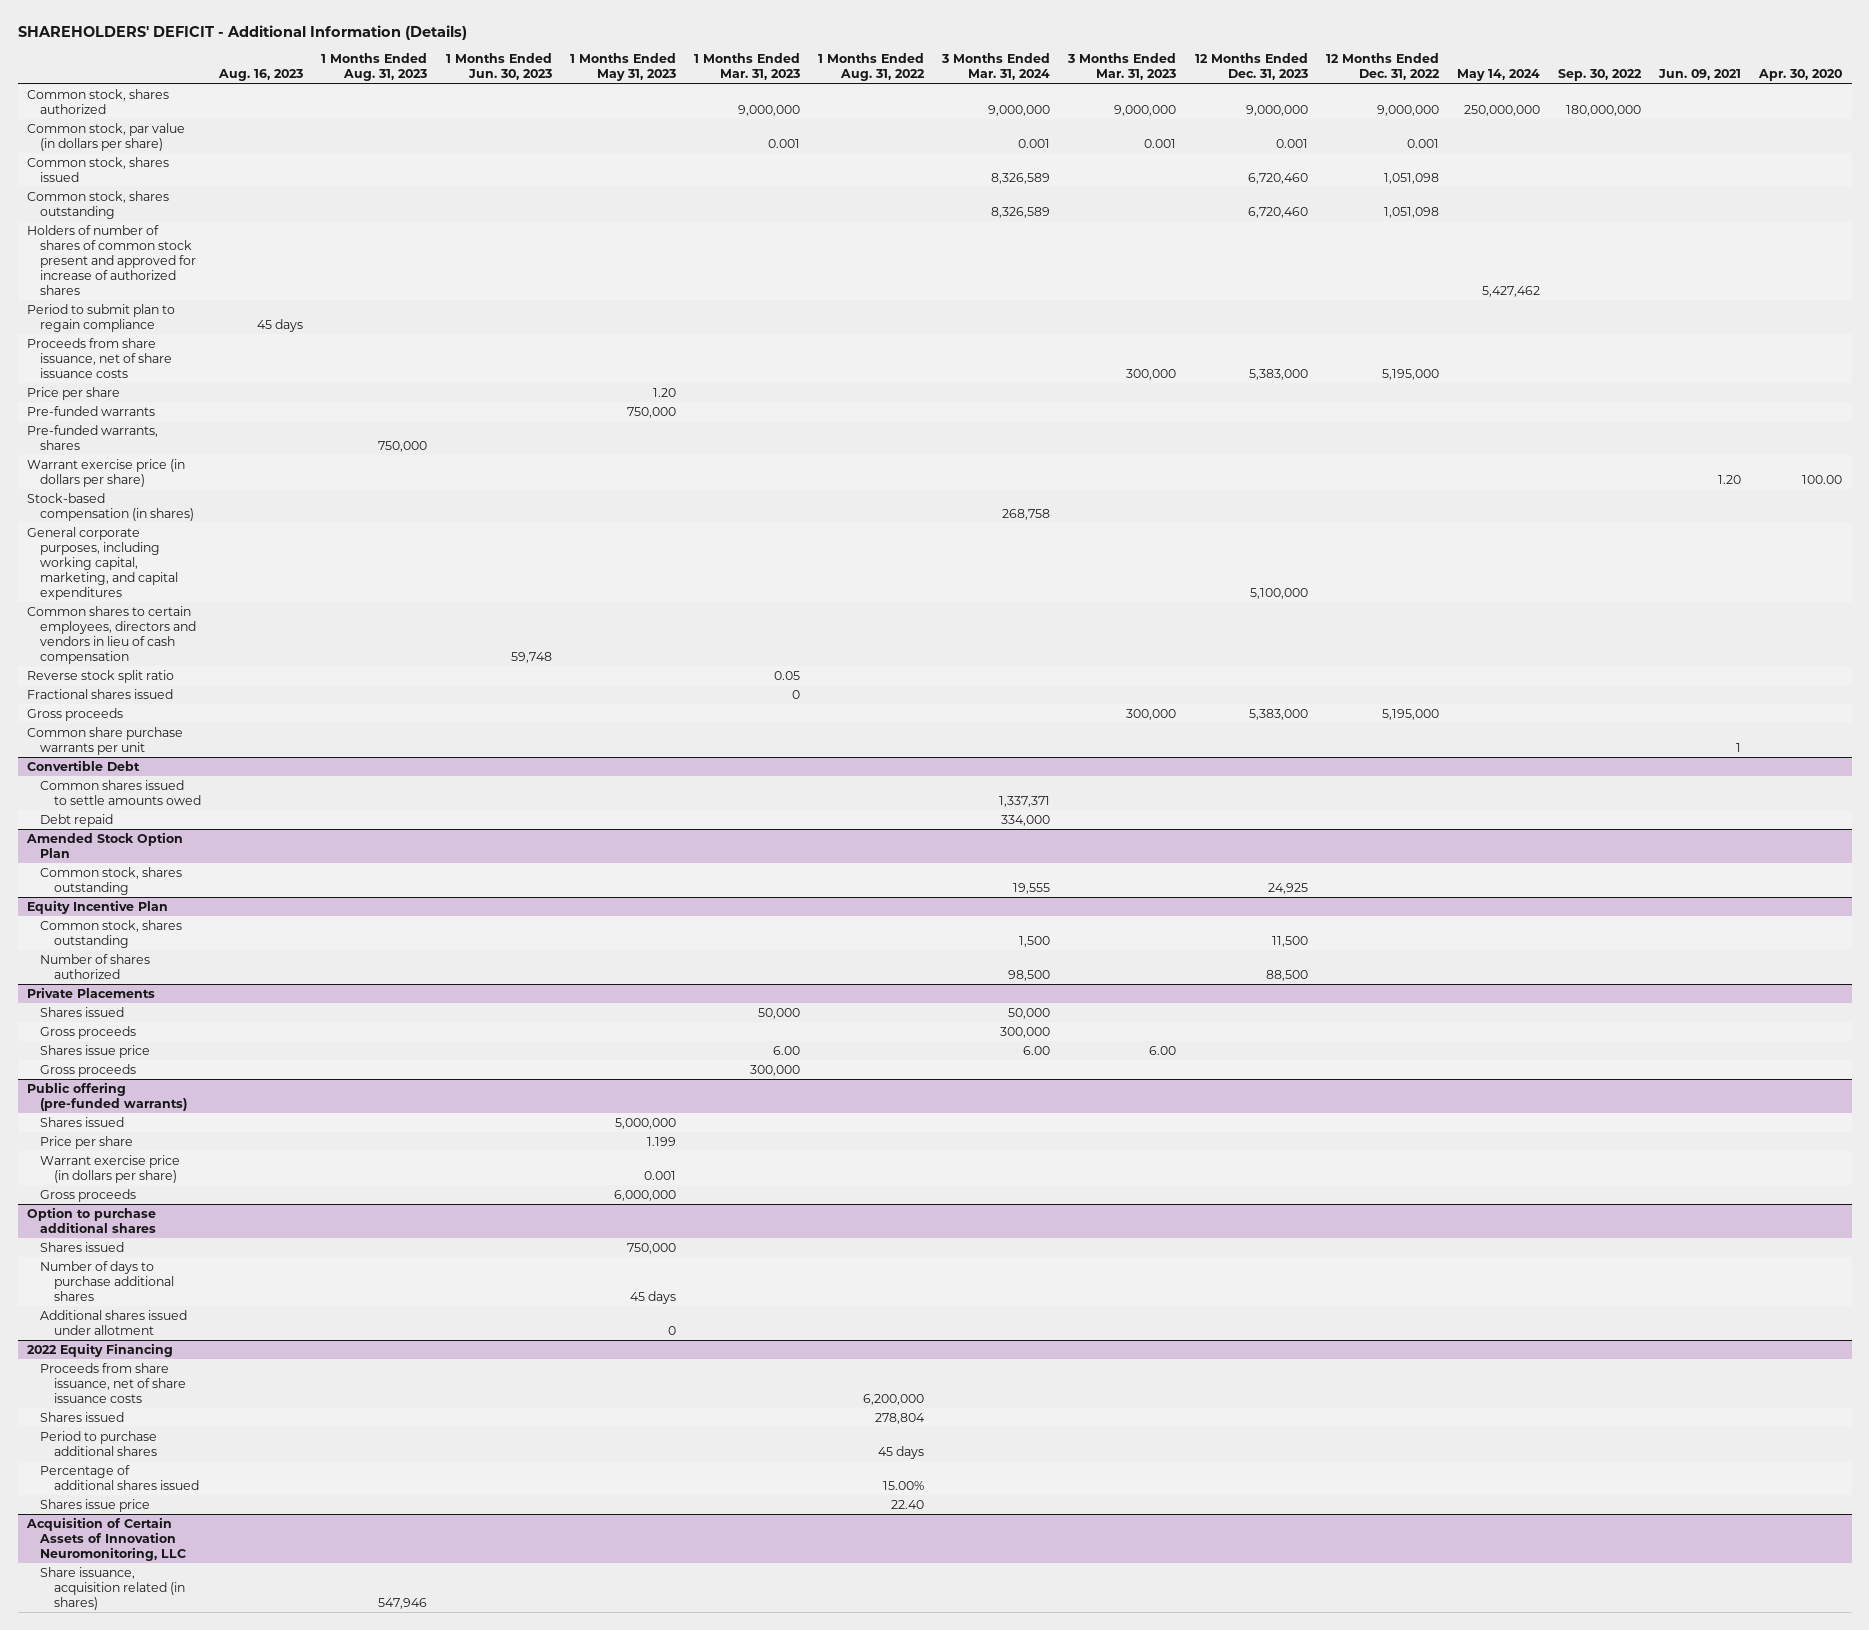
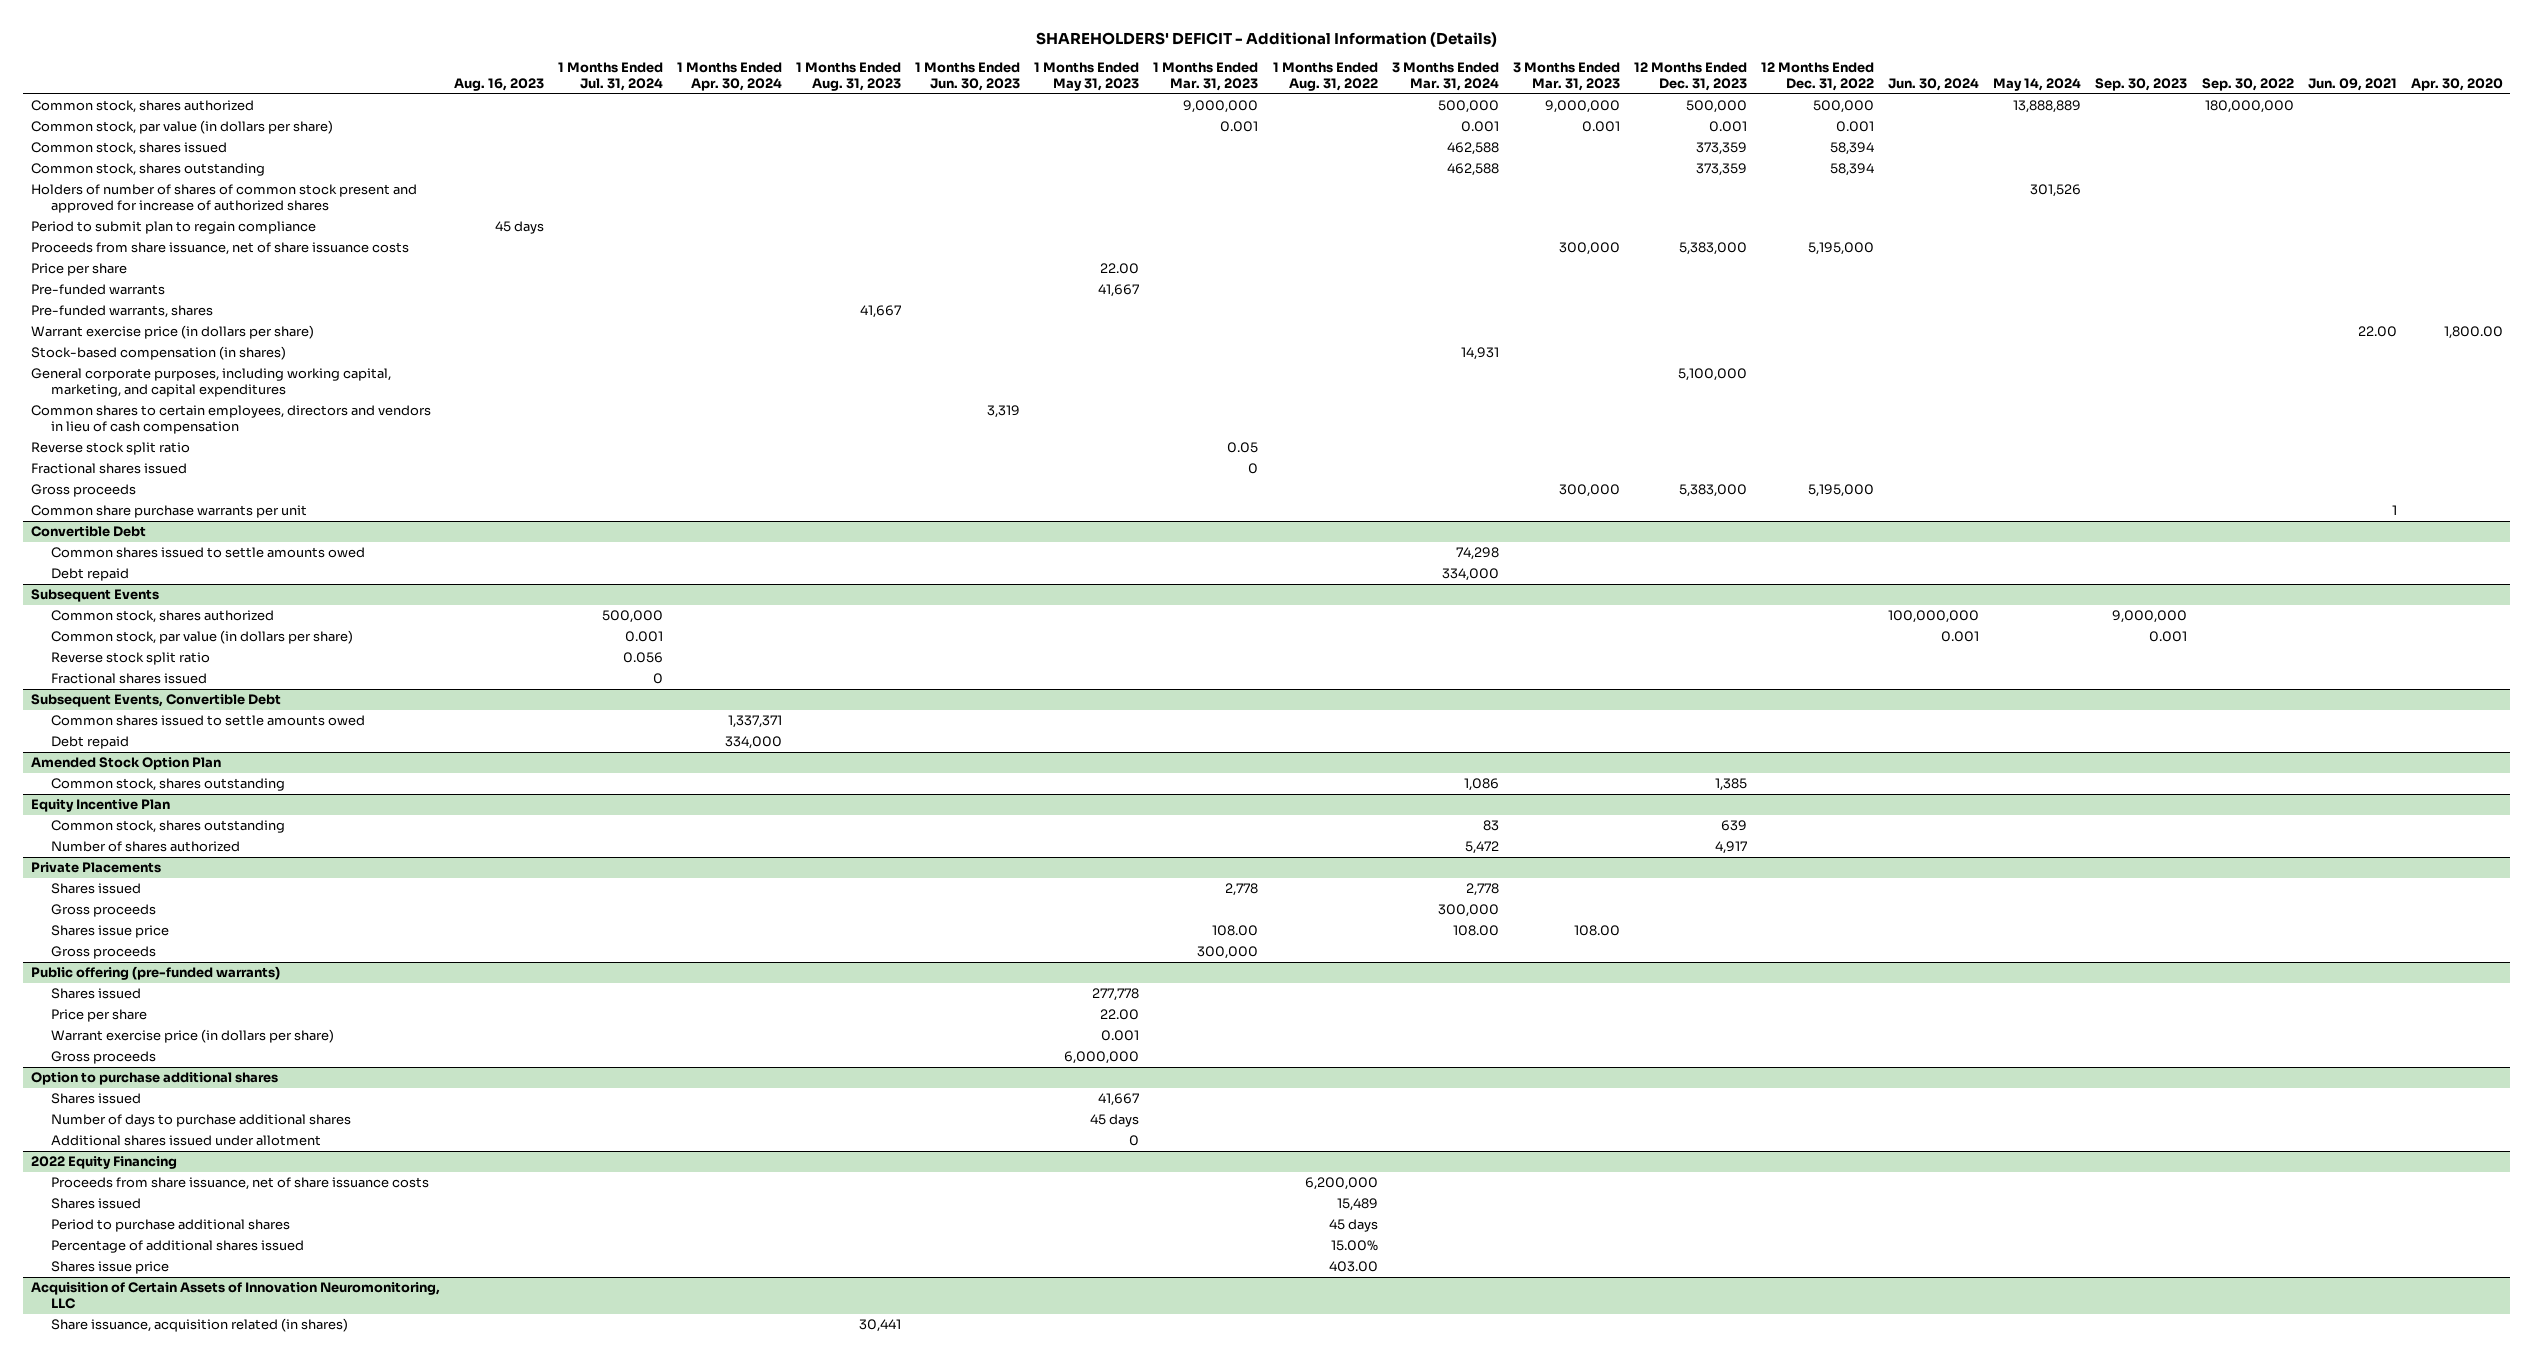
- | Aug. 16, 2023 | 1 Months Ended Aug. 31, 2023 | 1 Months Ended Jun. 30, 2023 | 1 Months Ended May 31, 2023 | 1 Months Ended Mar. 31, 2023 | 1 Months Ended Aug. 31, 2022 | 3 Months Ended Mar. 31, 2024 | 3 Months Ended Mar. 31, 2023 | 12 Months Ended Dec. 31, 2023 | 12 Months Ended Dec. 31, 2022 | May 14, 2024 | Sep. 30, 2022 | Jun. 09, 2021 | Apr. 30, 2020
+ | Aug. 16, 2023 | 1 Months Ended Jul. 31, 2024 | 1 Months Ended Apr. 30, 2024 | 1 Months Ended Aug. 31, 2023 | 1 Months Ended Jun. 30, 2023 | 1 Months Ended May 31, 2023 | 1 Months Ended Mar. 31, 2023 | 1 Months Ended Aug. 31, 2022 | 3 Months Ended Mar. 31, 2024 | 3 Months Ended Mar. 31, 2023 | 12 Months Ended Dec. 31, 2023 | 12 Months Ended Dec. 31, 2022 | Jun. 30, 2024 | May 14, 2024 | Sep. 30, 2023 | Sep. 30, 2022 | Jun. 09, 2021 | Apr. 30, 2020
- Common stock, shares authorized | | | | | 9,000,000 | | 9,000,000 | 9,000,000 | 9,000,000 | 9,000,000 | 250,000,000 | 180,000,000 | |
+ Common stock, shares authorized | | | | | | | 9,000,000 | | 500,000 | 9,000,000 | 500,000 | 500,000 | | 13,888,889 | | 180,000,000 | |
- Common stock, shares issued | | | | | | | 8,326,589 | | 6,720,460 | 1,051,098 | | | |
- Common stock, shares outstanding | | | | | | | 8,326,589 | | 6,720,460 | 1,051,098 | | | |
- Holders of number of shares of common stock present and approved for increase of authorized shares | | | | | | | | | | | 5,427,462 | | |
+ Common stock, shares issued | | | | | | | | | 462,588 | | 373,359 | 58,394 | | | | | |
+ Common stock, shares outstanding | | | | | | | | | 462,588 | | 373,359 | 58,394 | | | | | |
+ Holders of number of shares of common stock present and approved for increase of authorized shares | | | | | | | | | | | | | | 301,526 | | | |
- Price per share | | | | 1.20 | | | | | | | | | |
- Pre-funded warrants | | | | 750,000 | | | | | | | | | |
- Pre-funded warrants, shares | | 750,000 | | | | | | | | | | | |
- Warrant exercise price (in dollars per share) | | | | | | | | | | | | | 1.20 | 100.00
- Stock-based compensation (in shares) | | | | | | | 268,758 | | | | | | |
+ Price per share | | | | | | 22.00 | | | | | | | | | | | |
+ Pre-funded warrants | | | | | | 41,667 | | | | | | | | | | | |
+ Pre-funded warrants, shares | | | | 41,667 | | | | | | | | | | | | | |
+ Warrant exercise price (in dollars per share) | | | | | | | | | | | | | | | | | 22.00 | 1,800.00
+ Stock-based compensation (in shares) | | | | | | | | | 14,931 | | | | | | | | |
- Common shares to certain employees, directors and vendors in lieu of cash compensation | | | 59,748 | | | | | | | | | | |
+ Common shares to certain employees, directors and vendors in lieu of cash compensation | | | | | 3,319 | | | | | | | | | | | | |
@ Convertible Debt
- Common shares issued to settle amounts owed | | | | | | | 1,337,371 | | | | | | |
+ Common shares issued to settle amounts owed | | | | | | | | | 74,298 | | | | | | | | |
+ Subsequent Events
+ Common stock, shares authorized | | 500,000 | | | | | | | | | | | 100,000,000 | | 9,000,000 | | |
+ Common stock, par value (in dollars per share) | | 0.001 | | | | | | | | | | | 0.001 | | 0.001 | | |
+ Reverse stock split ratio | | 0.056 | | | | | | | | | | | | | | | |
+ Fractional shares issued | | 0 | | | | | | | | | | | | | | | |
+ Subsequent Events, Convertible Debt
+ Common shares issued to settle amounts owed | | | 1,337,371 | | | | | | | | | | | | | | |
+ Debt repaid | | | 334,000 | | | | | | | | | | | | | | |
@ Amended Stock Option Plan
- Common stock, shares outstanding | | | | | | | 19,555 | | 24,925 | | | | |
+ Common stock, shares outstanding | | | | | | | | | 1,086 | | 1,385 | | | | | | |
@ Equity Incentive Plan
- Common stock, shares outstanding | | | | | | | 1,500 | | 11,500 | | | | |
- Number of shares authorized | | | | | | | 98,500 | | 88,500 | | | | |
+ Common stock, shares outstanding | | | | | | | | | 83 | | 639 | | | | | | |
+ Number of shares authorized | | | | | | | | | 5,472 | | 4,917 | | | | | | |
@ Private Placements
- Shares issued | | | | | 50,000 | | 50,000 | | | | | | |
+ Shares issued | | | | | | | 2,778 | | 2,778 | | | | | | | | |
- Shares issue price | | | | | 6.00 | | 6.00 | 6.00 | | | | | |
+ Shares issue price | | | | | | | 108.00 | | 108.00 | 108.00 | | | | | | | |
@ Public offering (pre-funded warrants)
- Shares issued | | | | 5,000,000 | | | | | | | | | |
- Price per share | | | | 1.199 | | | | | | | | | |
+ Shares issued | | | | | | 277,778 | | | | | | | | | | | |
+ Price per share | | | | | | 22.00 | | | | | | | | | | | |
@ Option to purchase additional shares
- Shares issued | | | | 750,000 | | | | | | | | | |
+ Shares issued | | | | | | 41,667 | | | | | | | | | | | |
@ 2022 Equity Financing
- Shares issued | | | | | | 278,804 | | | | | | | |
+ Shares issued | | | | | | | | 15,489 | | | | | | | | | |
- Shares issue price | | | | | | 22.40 | | | | | | | |
+ Shares issue price | | | | | | | | 403.00 | | | | | | | | | |
@ Acquisition of Certain Assets of Innovation Neuromonitoring, LLC
- Share issuance, acquisition related (in shares) | | 547,946 | | | | | | | | | | | |
+ Share issuance, acquisition related (in shares) | | | | 30,441 | | | | | | | | | | | | | |

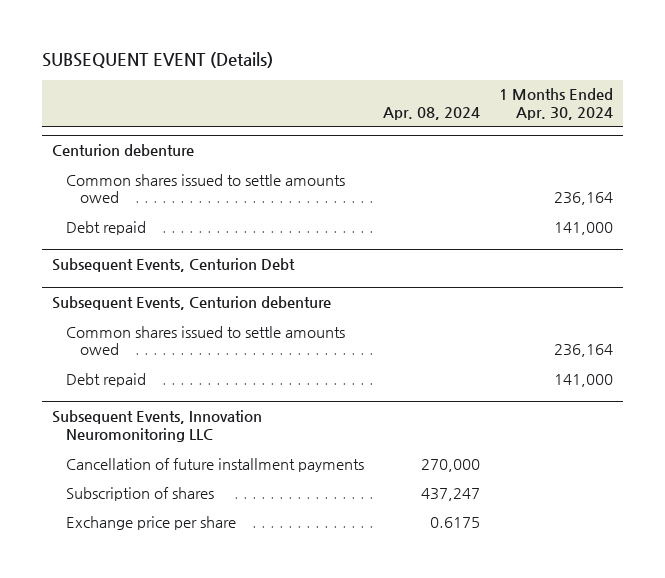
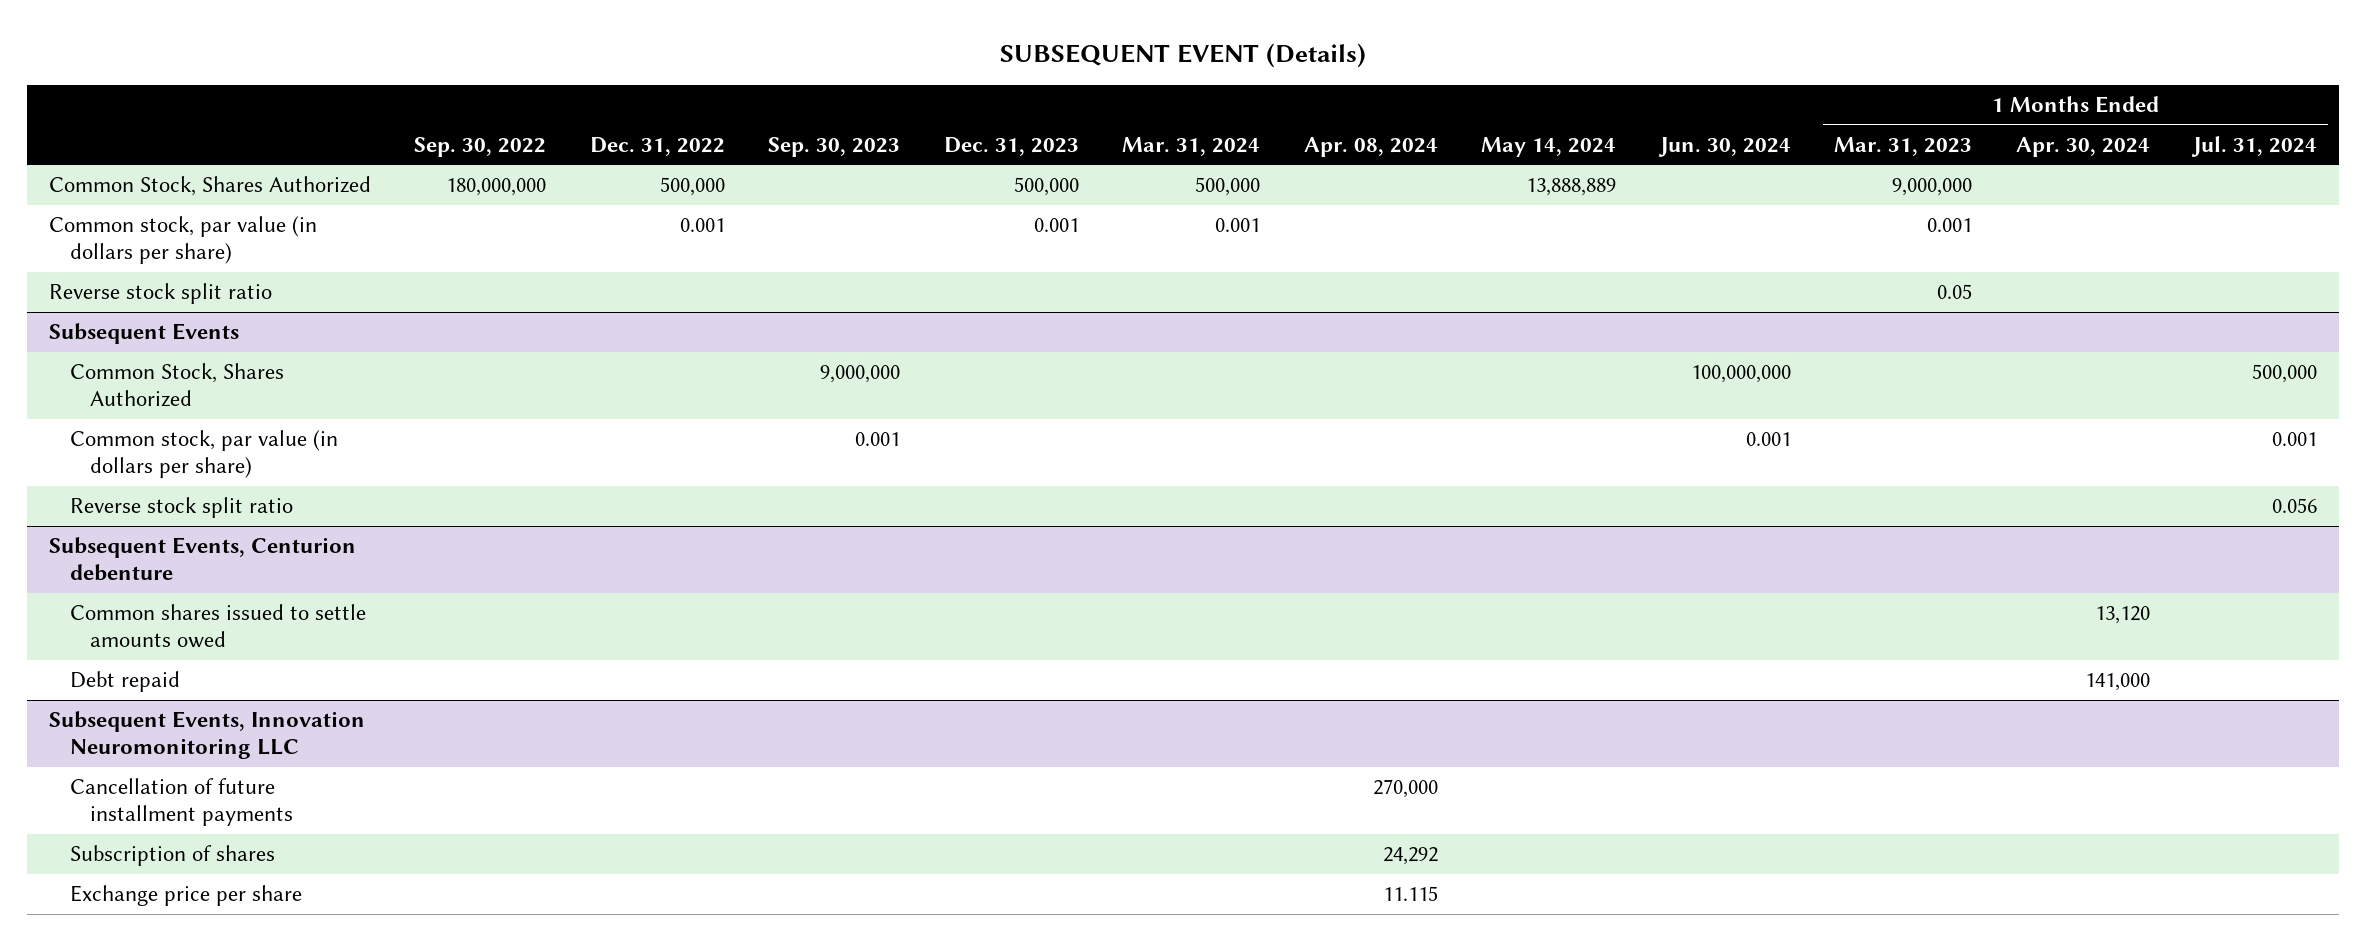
- | Apr. 08, 2024 | 1 Months Ended Apr. 30, 2024
+ | Sep. 30, 2022 | Dec. 31, 2022 | Sep. 30, 2023 | Dec. 31, 2023 | Mar. 31, 2024 | Apr. 08, 2024 | May 14, 2024 | Jun. 30, 2024 | 1 Months Ended Mar. 31, 2023 | 1 Months Ended Apr. 30, 2024 | 1 Months Ended Jul. 31, 2024
- Centurion debenture
- Common shares issued to settle amounts owed | | 236,164
- Debt repaid | | 141,000
- Subsequent Events, Centurion Debt
+ Common Stock, Shares Authorized | 180,000,000 | 500,000 | | 500,000 | 500,000 | | 13,888,889 | | 9,000,000 | |
+ Common stock, par value (in dollars per share) | | 0.001 | | 0.001 | 0.001 | | | | 0.001 | |
+ Reverse stock split ratio | | | | | | | | | 0.05 | |
+ Subsequent Events
+ Common Stock, Shares Authorized | | | 9,000,000 | | | | | 100,000,000 | | | 500,000
+ Common stock, par value (in dollars per share) | | | 0.001 | | | | | 0.001 | | | 0.001
+ Reverse stock split ratio | | | | | | | | | | | 0.056
@ Subsequent Events, Centurion debenture
- Common shares issued to settle amounts owed | | 236,164
+ Common shares issued to settle amounts owed | | | | | | | | | | 13,120 |
@ Subsequent Events, Innovation Neuromonitoring LLC
- Subscription of shares | 437,247 |
- Exchange price per share | 0.6175 |
+ Subscription of shares | | | | | | 24,292 | | | | |
+ Exchange price per share | | | | | | 11.115 | | | | |

